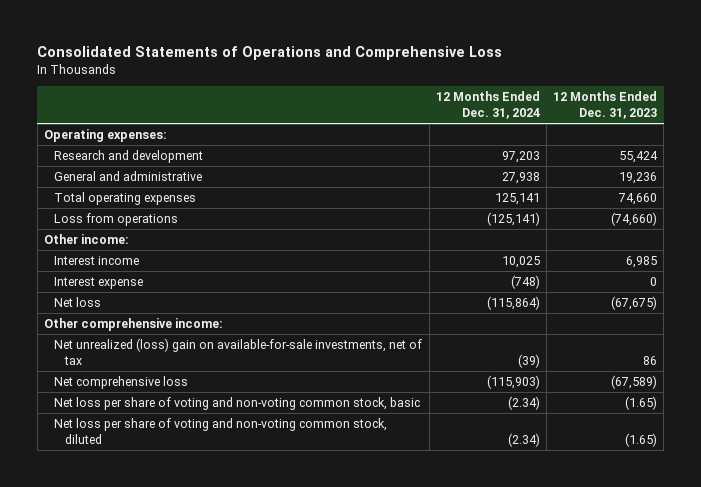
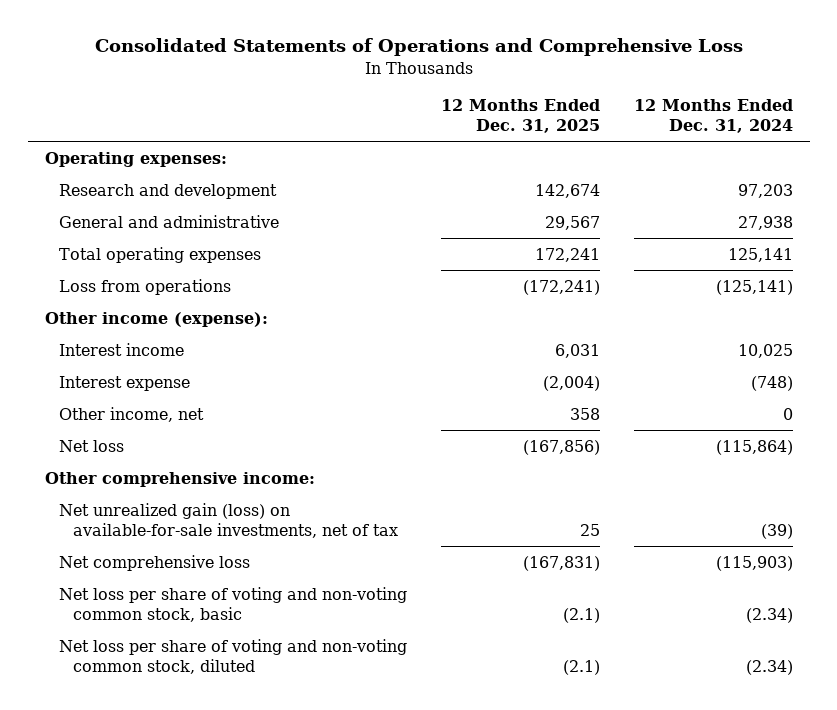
- | 12 Months Ended Dec. 31, 2024 | 12 Months Ended Dec. 31, 2023
+ | 12 Months Ended Dec. 31, 2025 | 12 Months Ended Dec. 31, 2024
- Other income:
+ Other income (expense):
+ Other income, net | 358 | 0
- Net unrealized (loss) gain on available-for-sale investments, net of tax | (39) | 86
+ Net unrealized gain (loss) on available-for-sale investments, net of tax | 25 | (39)

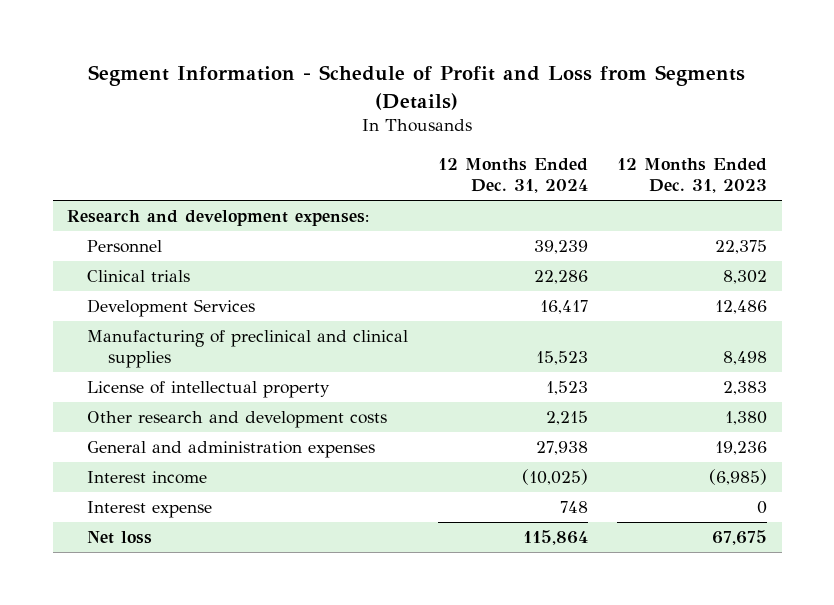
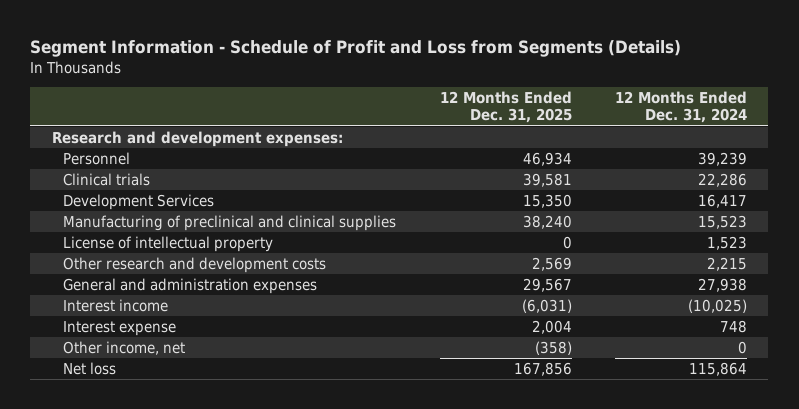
- | 12 Months Ended Dec. 31, 2024 | 12 Months Ended Dec. 31, 2023
+ | 12 Months Ended Dec. 31, 2025 | 12 Months Ended Dec. 31, 2024
+ Other income, net | (358) | 0

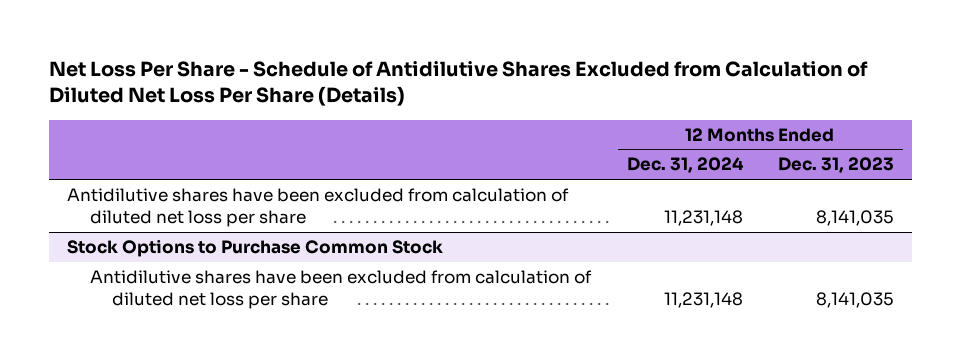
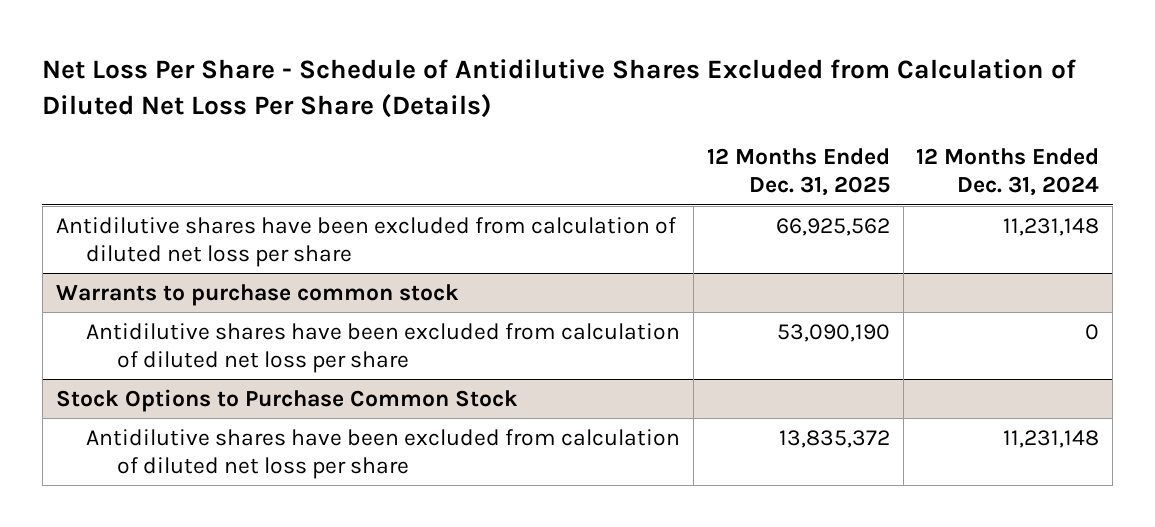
- | 12 Months Ended Dec. 31, 2024 | 12 Months Ended Dec. 31, 2023
+ | 12 Months Ended Dec. 31, 2025 | 12 Months Ended Dec. 31, 2024
+ Warrants to purchase common stock
+ Antidilutive shares have been excluded from calculation of diluted net loss per share | 53,090,190 | 0

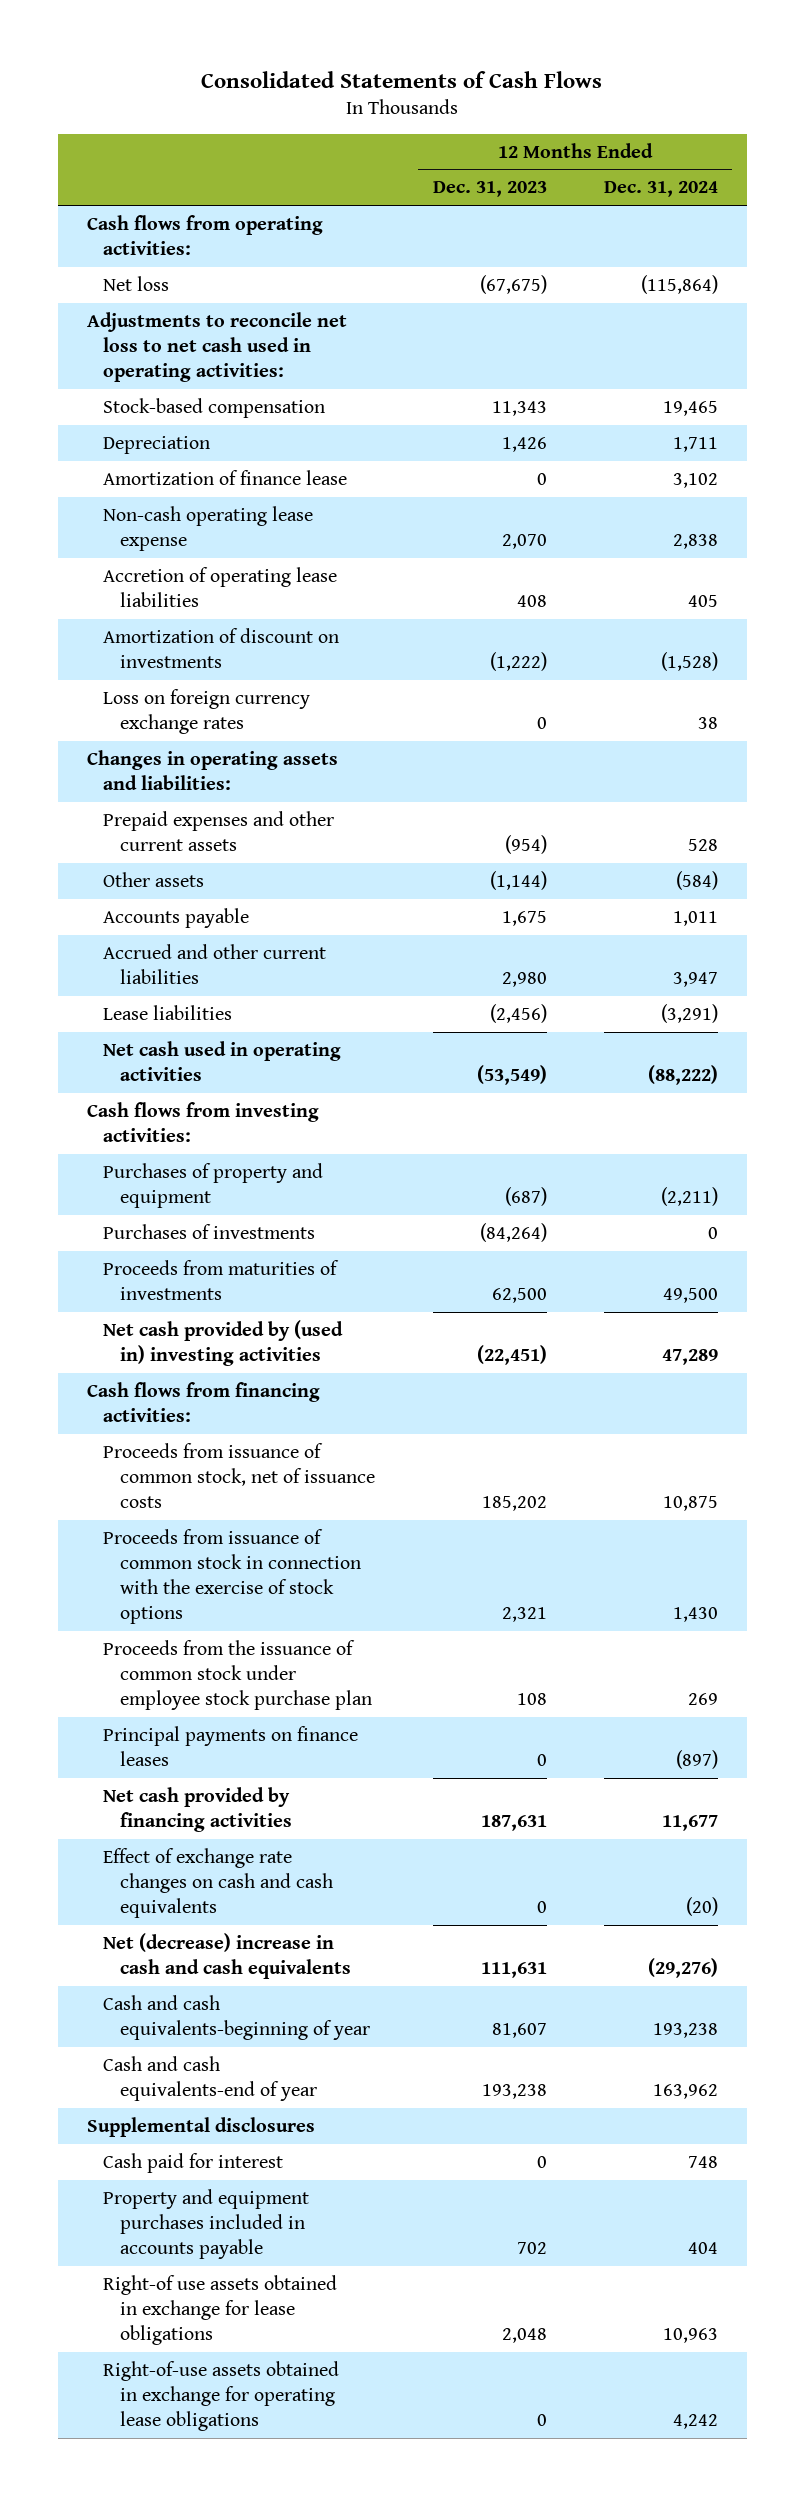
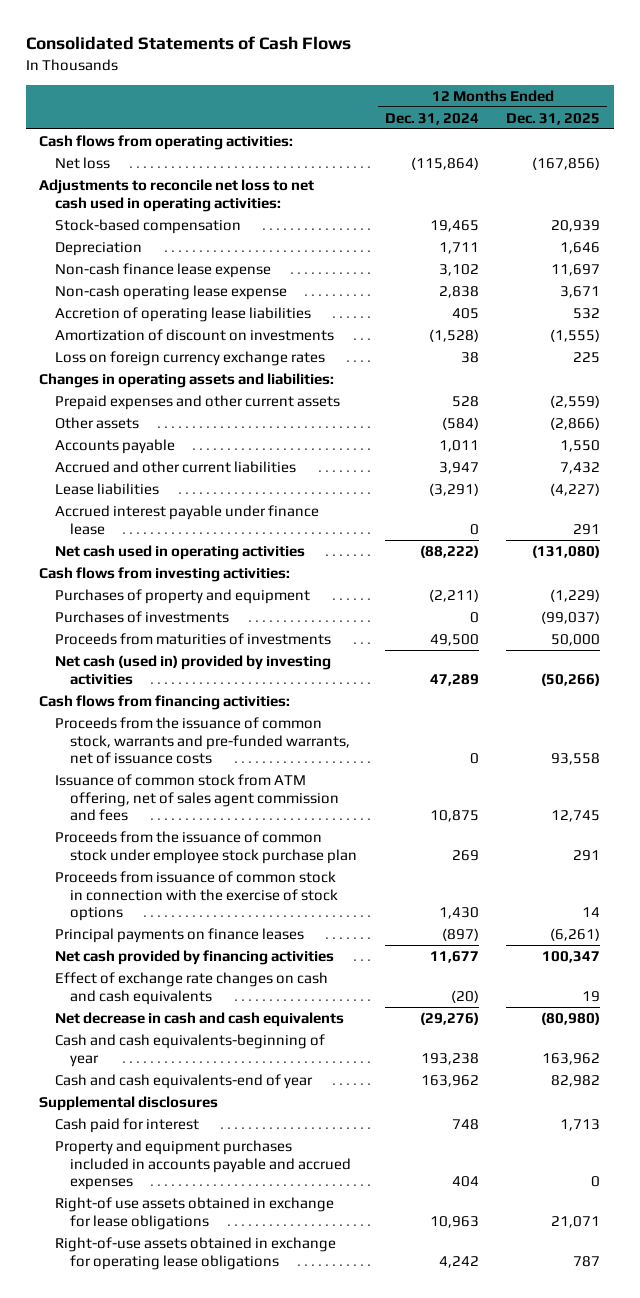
- | 12 Months Ended Dec. 31, 2023 | 12 Months Ended Dec. 31, 2024
+ | 12 Months Ended Dec. 31, 2024 | 12 Months Ended Dec. 31, 2025
- Amortization of finance lease | 0 | 3,102
+ Non-cash finance lease expense | 3,102 | 11,697
+ Accrued interest payable under finance lease | 0 | 291
- Net cash provided by (used in) investing activities | (22,451) | 47,289
+ Net cash (used in) provided by investing activities | 47,289 | (50,266)
- Proceeds from issuance of common stock, net of issuance costs | 185,202 | 10,875
+ Proceeds from the issuance of common stock, warrants and pre-funded warrants, net of issuance costs | 0 | 93,558
+ Issuance of common stock from ATM offering, net of sales agent commission and fees | 10,875 | 12,745
moved down: Proceeds from issuance of common stock in connection with the exercise of stock options | 1,430 | 14
- Net (decrease) increase in cash and cash equivalents | 111,631 | (29,276)
+ Net decrease in cash and cash equivalents | (29,276) | (80,980)
- Property and equipment purchases included in accounts payable | 702 | 404
+ Property and equipment purchases included in accounts payable and accrued expenses | 404 | 0

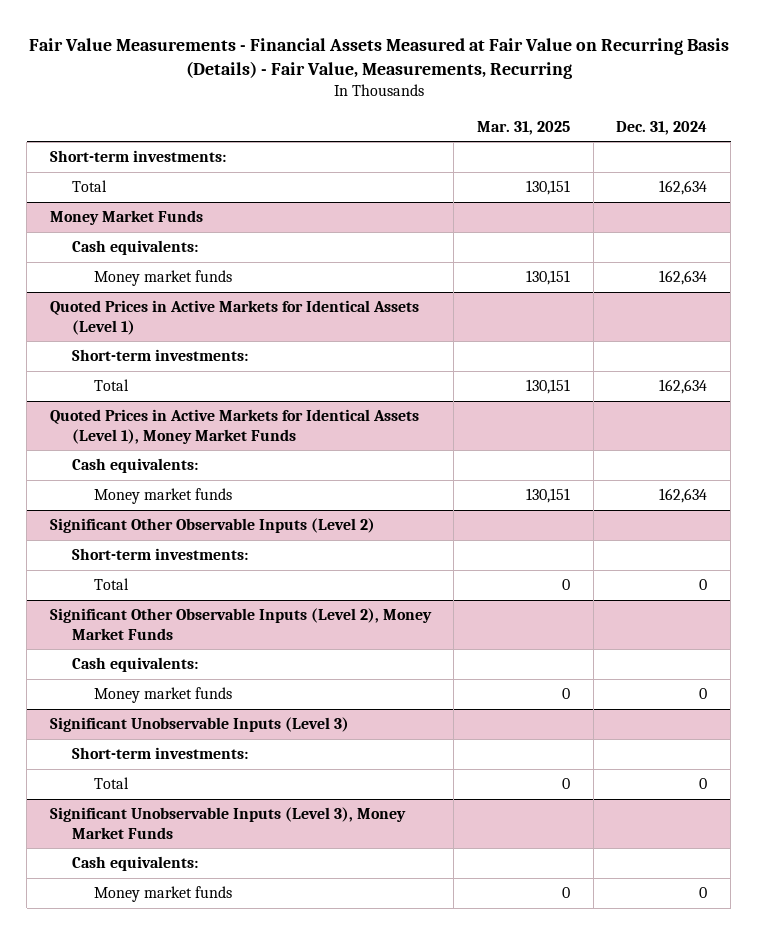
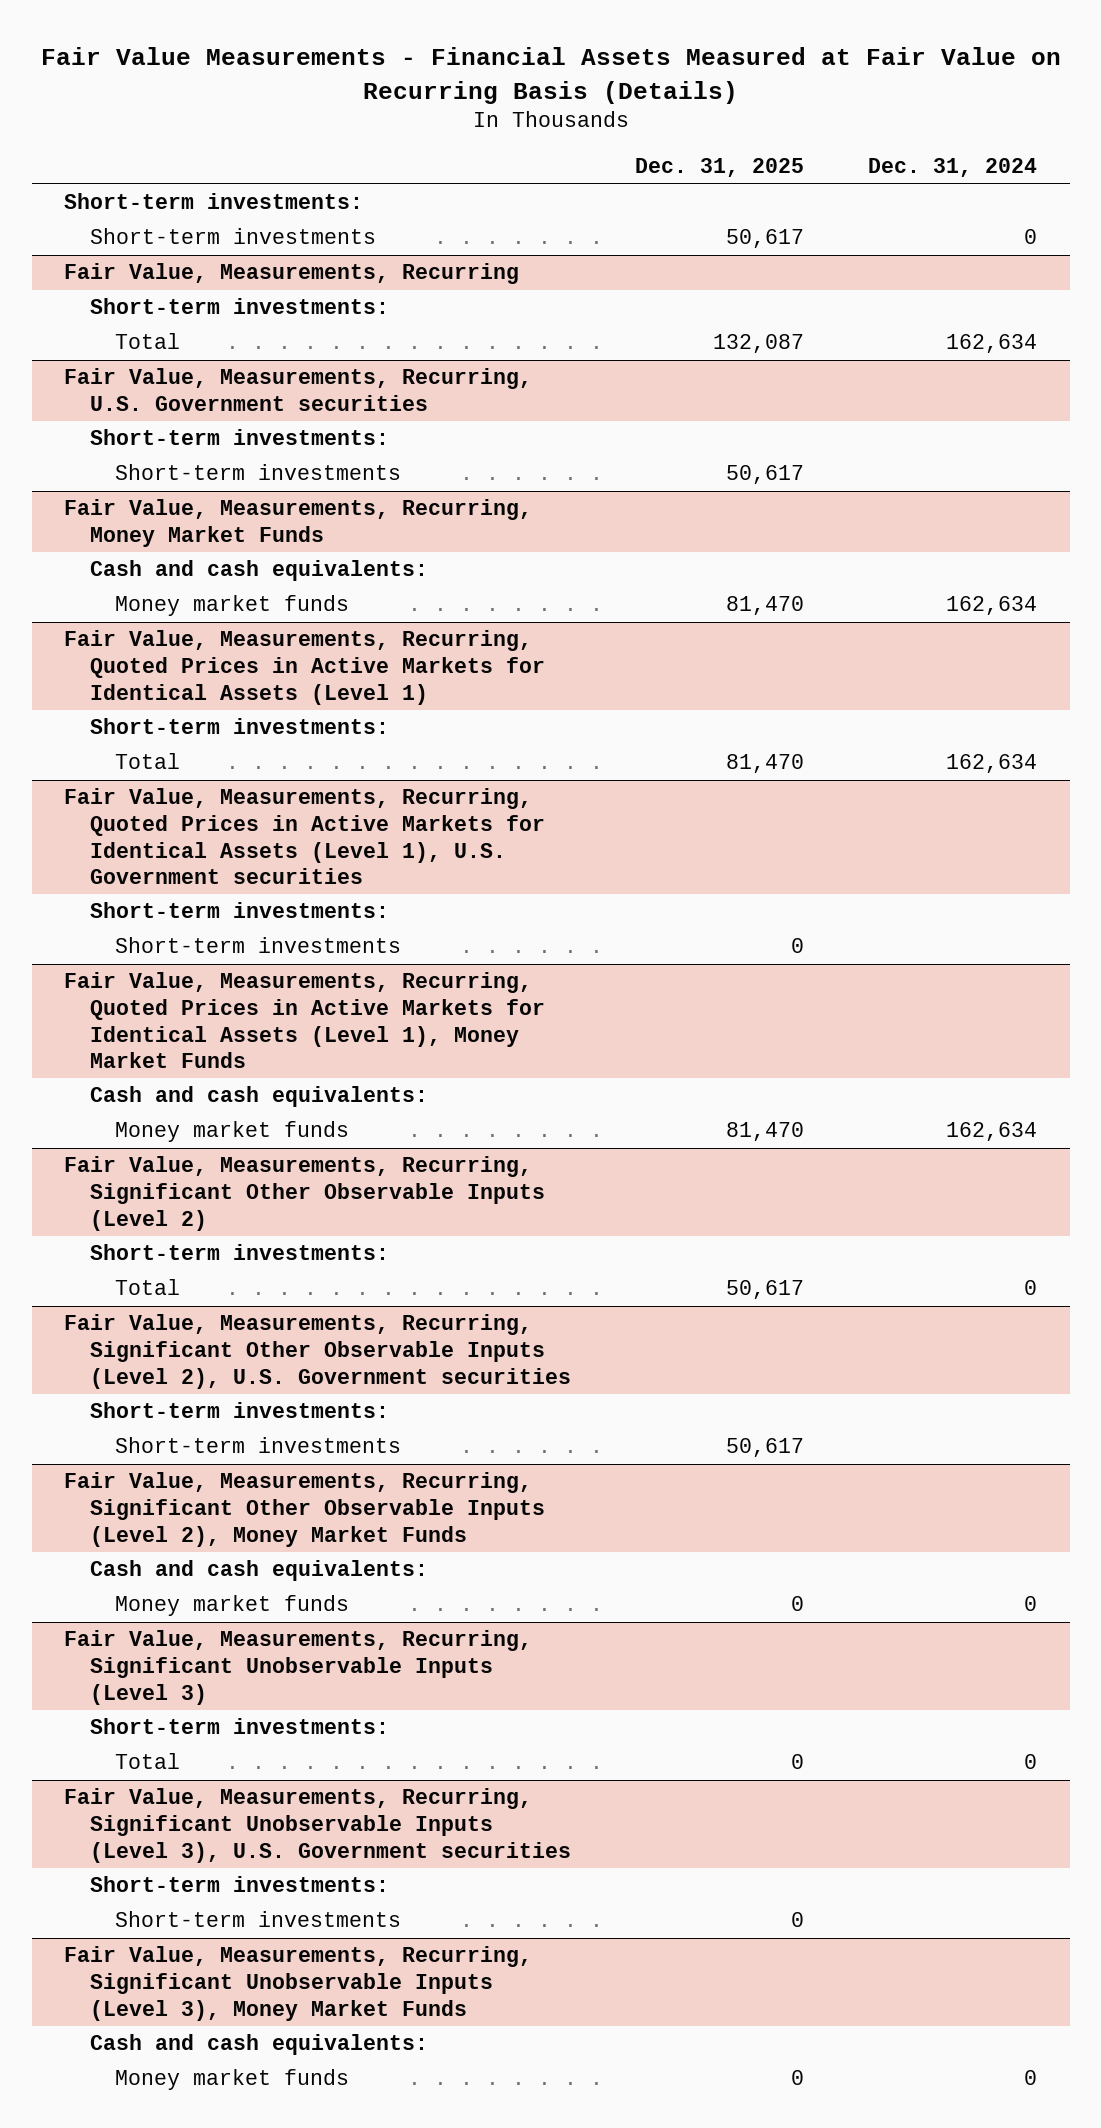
- Fair Value Measurements - Financial Assets Measured at Fair Value on Recurring Basis (Details) - Fair Value, Measurements, Recurring
+ Fair Value Measurements - Financial Assets Measured at Fair Value on Recurring Basis (Details)
- | Mar. 31, 2025 | Dec. 31, 2024
+ | Dec. 31, 2025 | Dec. 31, 2024
+ Short-term investments | 50,617 | 0
+ Fair Value, Measurements, Recurring
+ Short-term investments:
- Money Market Funds
- Cash equivalents:
+ Fair Value, Measurements, Recurring, U.S. Government securities
+ Short-term investments:
+ Short-term investments | 50,617 |
+ Fair Value, Measurements, Recurring, Money Market Funds
+ Cash and cash equivalents:
- Quoted Prices in Active Markets for Identical Assets (Level 1)
+ Fair Value, Measurements, Recurring, Quoted Prices in Active Markets for Identical Assets (Level 1)
- Quoted Prices in Active Markets for Identical Assets (Level 1), Money Market Funds
- Cash equivalents:
+ Fair Value, Measurements, Recurring, Quoted Prices in Active Markets for Identical Assets (Level 1), U.S. Government securities
+ Short-term investments:
+ Short-term investments | 0 |
+ Fair Value, Measurements, Recurring, Quoted Prices in Active Markets for Identical Assets (Level 1), Money Market Funds
+ Cash and cash equivalents:
- Significant Other Observable Inputs (Level 2)
+ Fair Value, Measurements, Recurring, Significant Other Observable Inputs (Level 2)
- Significant Other Observable Inputs (Level 2), Money Market Funds
- Cash equivalents:
+ Fair Value, Measurements, Recurring, Significant Other Observable Inputs (Level 2), U.S. Government securities
+ Short-term investments:
+ Short-term investments | 50,617 |
+ Fair Value, Measurements, Recurring, Significant Other Observable Inputs (Level 2), Money Market Funds
+ Cash and cash equivalents:
- Significant Unobservable Inputs (Level 3)
+ Fair Value, Measurements, Recurring, Significant Unobservable Inputs (Level 3)
- Significant Unobservable Inputs (Level 3), Money Market Funds
- Cash equivalents:
+ Fair Value, Measurements, Recurring, Significant Unobservable Inputs (Level 3), U.S. Government securities
+ Short-term investments:
+ Short-term investments | 0 |
+ Fair Value, Measurements, Recurring, Significant Unobservable Inputs (Level 3), Money Market Funds
+ Cash and cash equivalents:

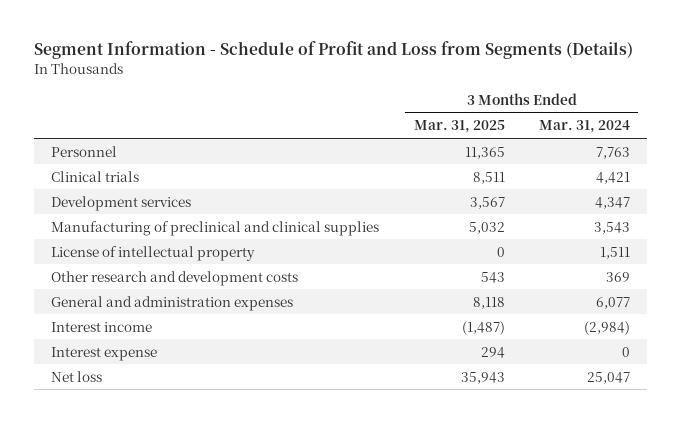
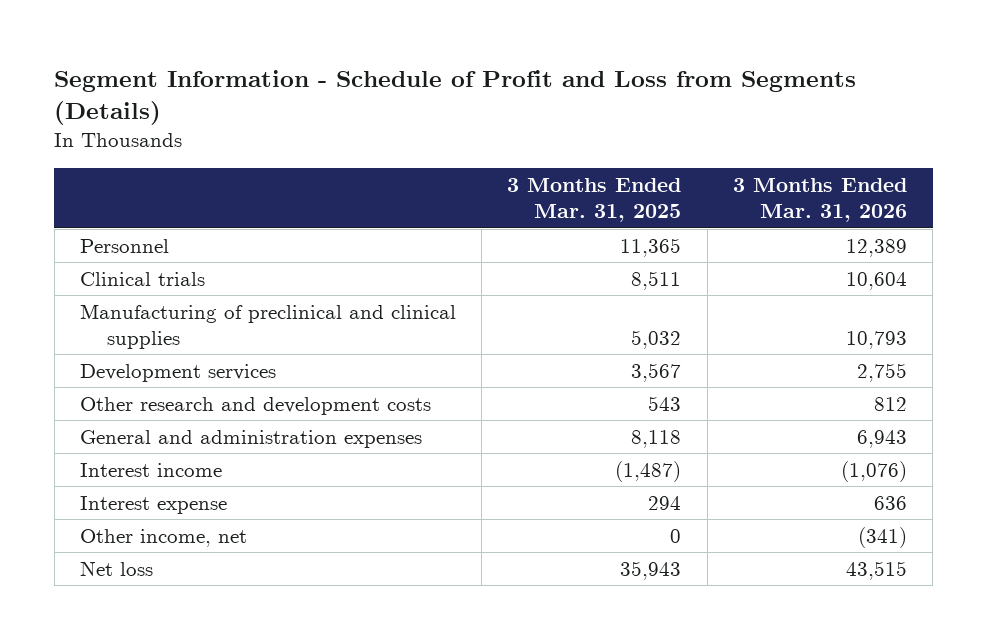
- | 3 Months Ended Mar. 31, 2025 | 3 Months Ended Mar. 31, 2024
+ | 3 Months Ended Mar. 31, 2025 | 3 Months Ended Mar. 31, 2026
- License of intellectual property | 0 | 1,511
moved down: Development services | 3,567 | 2,755
+ Other income, net | 0 | (341)

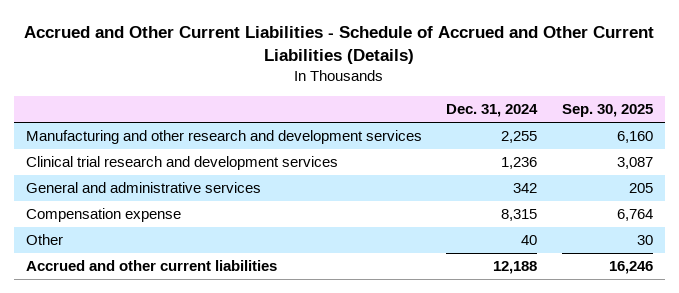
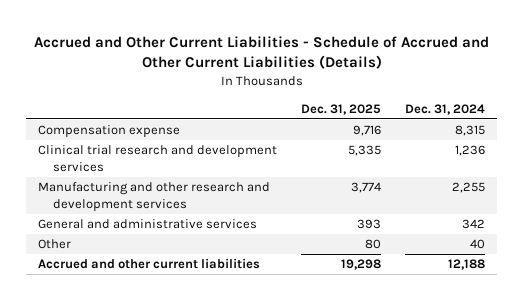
- | Dec. 31, 2024 | Sep. 30, 2025
+ | Dec. 31, 2025 | Dec. 31, 2024
moved up: Compensation expense | 9,716 | 8,315
moved down: Manufacturing and other research and development services | 3,774 | 2,255

